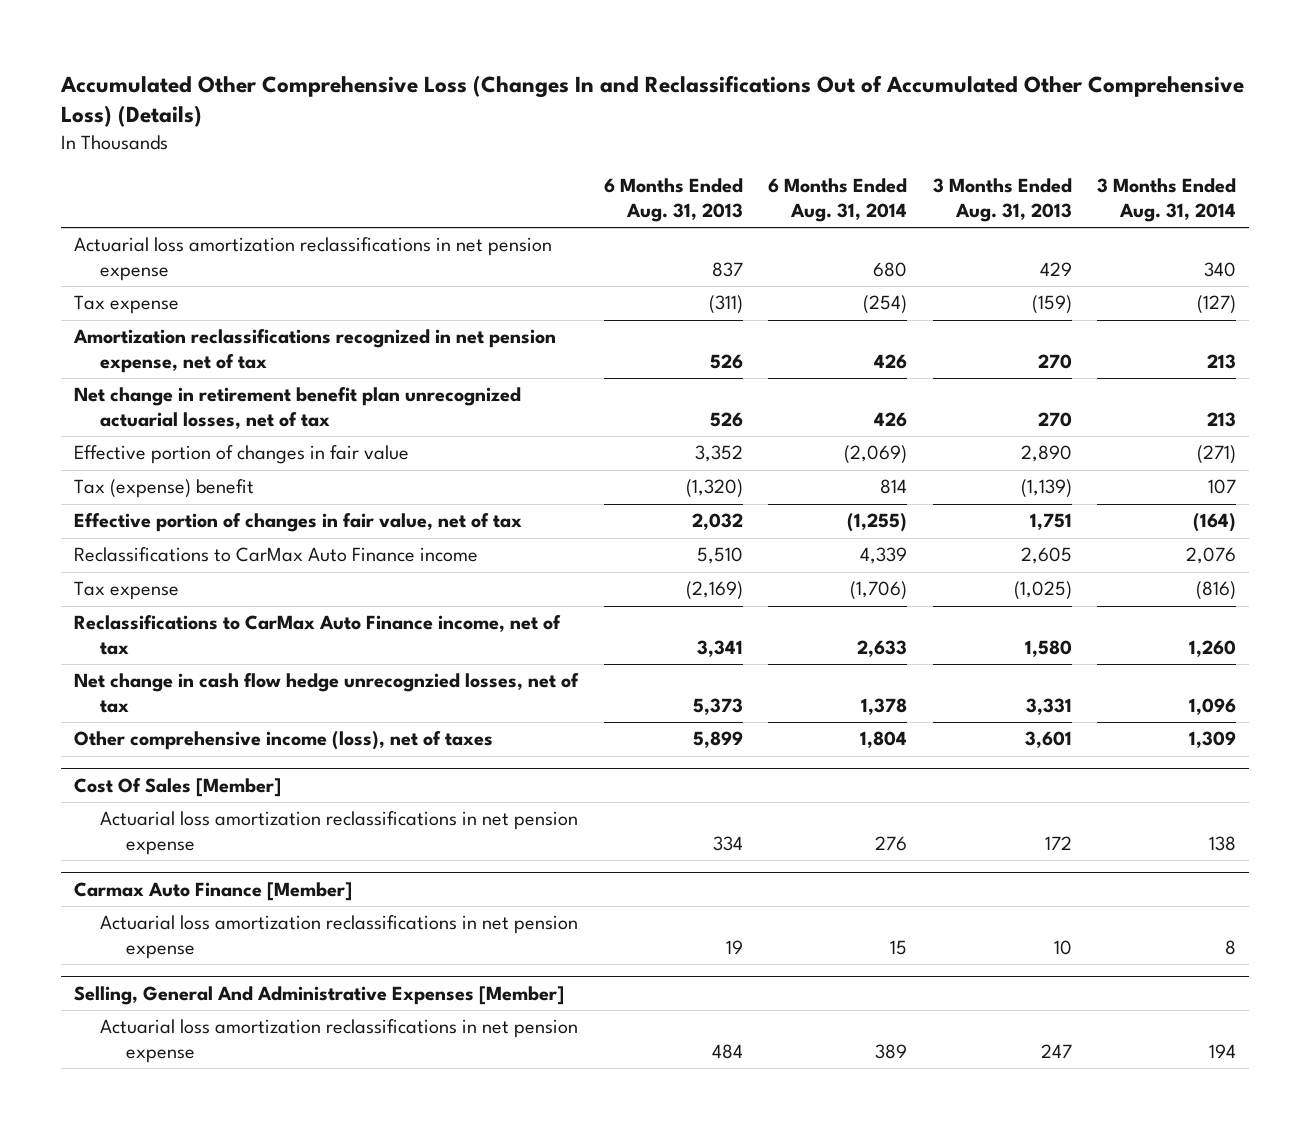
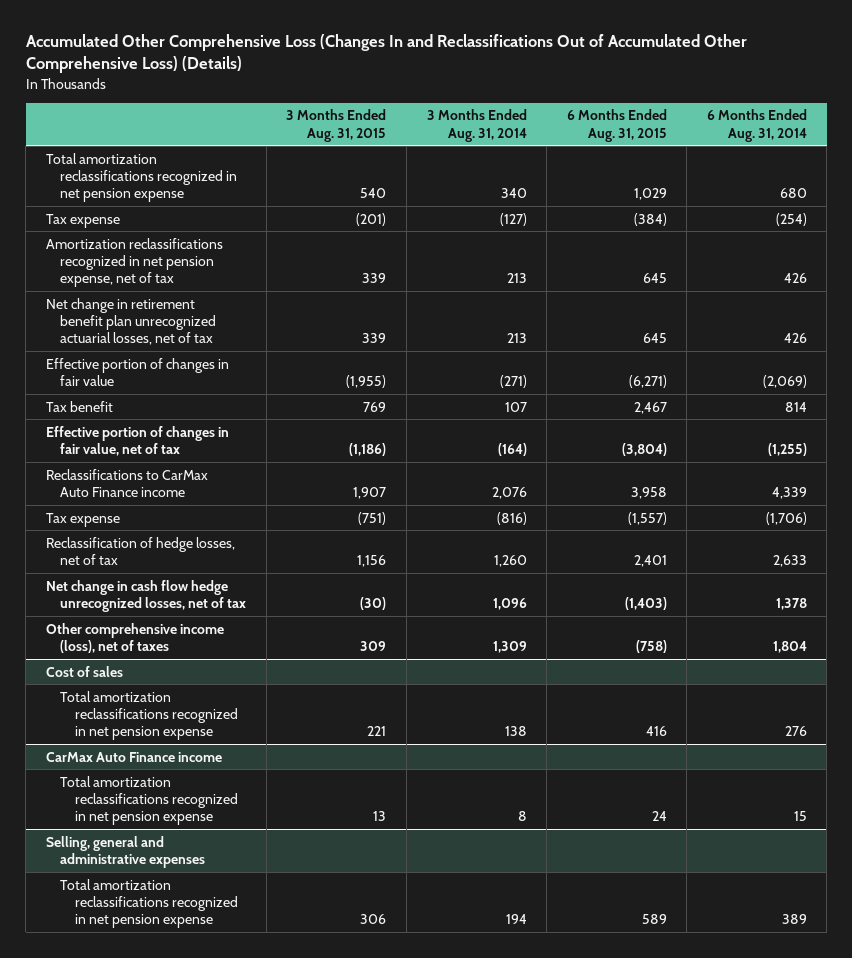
- | 6 Months Ended Aug. 31, 2013 | 6 Months Ended Aug. 31, 2014 | 3 Months Ended Aug. 31, 2013 | 3 Months Ended Aug. 31, 2014
+ | 3 Months Ended Aug. 31, 2015 | 3 Months Ended Aug. 31, 2014 | 6 Months Ended Aug. 31, 2015 | 6 Months Ended Aug. 31, 2014
- Actuarial loss amortization reclassifications in net pension expense | 837 | 680 | 429 | 340
+ Total amortization reclassifications recognized in net pension expense | 540 | 340 | 1,029 | 680
- Tax (expense) benefit | (1,320) | 814 | (1,139) | 107
+ Tax benefit | 769 | 107 | 2,467 | 814
- Reclassifications to CarMax Auto Finance income, net of tax | 3,341 | 2,633 | 1,580 | 1,260
- Net change in cash flow hedge unrecognzied losses, net of tax | 5,373 | 1,378 | 3,331 | 1,096
+ Reclassification of hedge losses, net of tax | 1,156 | 1,260 | 2,401 | 2,633
+ Net change in cash flow hedge unrecognized losses, net of tax | (30) | 1,096 | (1,403) | 1,378
- Cost Of Sales [Member]
- Actuarial loss amortization reclassifications in net pension expense | 334 | 276 | 172 | 138
- Carmax Auto Finance [Member]
- Actuarial loss amortization reclassifications in net pension expense | 19 | 15 | 10 | 8
- Selling, General And Administrative Expenses [Member]
- Actuarial loss amortization reclassifications in net pension expense | 484 | 389 | 247 | 194
+ Cost of sales
+ Total amortization reclassifications recognized in net pension expense | 221 | 138 | 416 | 276
+ CarMax Auto Finance income
+ Total amortization reclassifications recognized in net pension expense | 13 | 8 | 24 | 15
+ Selling, general and administrative expenses
+ Total amortization reclassifications recognized in net pension expense | 306 | 194 | 589 | 389

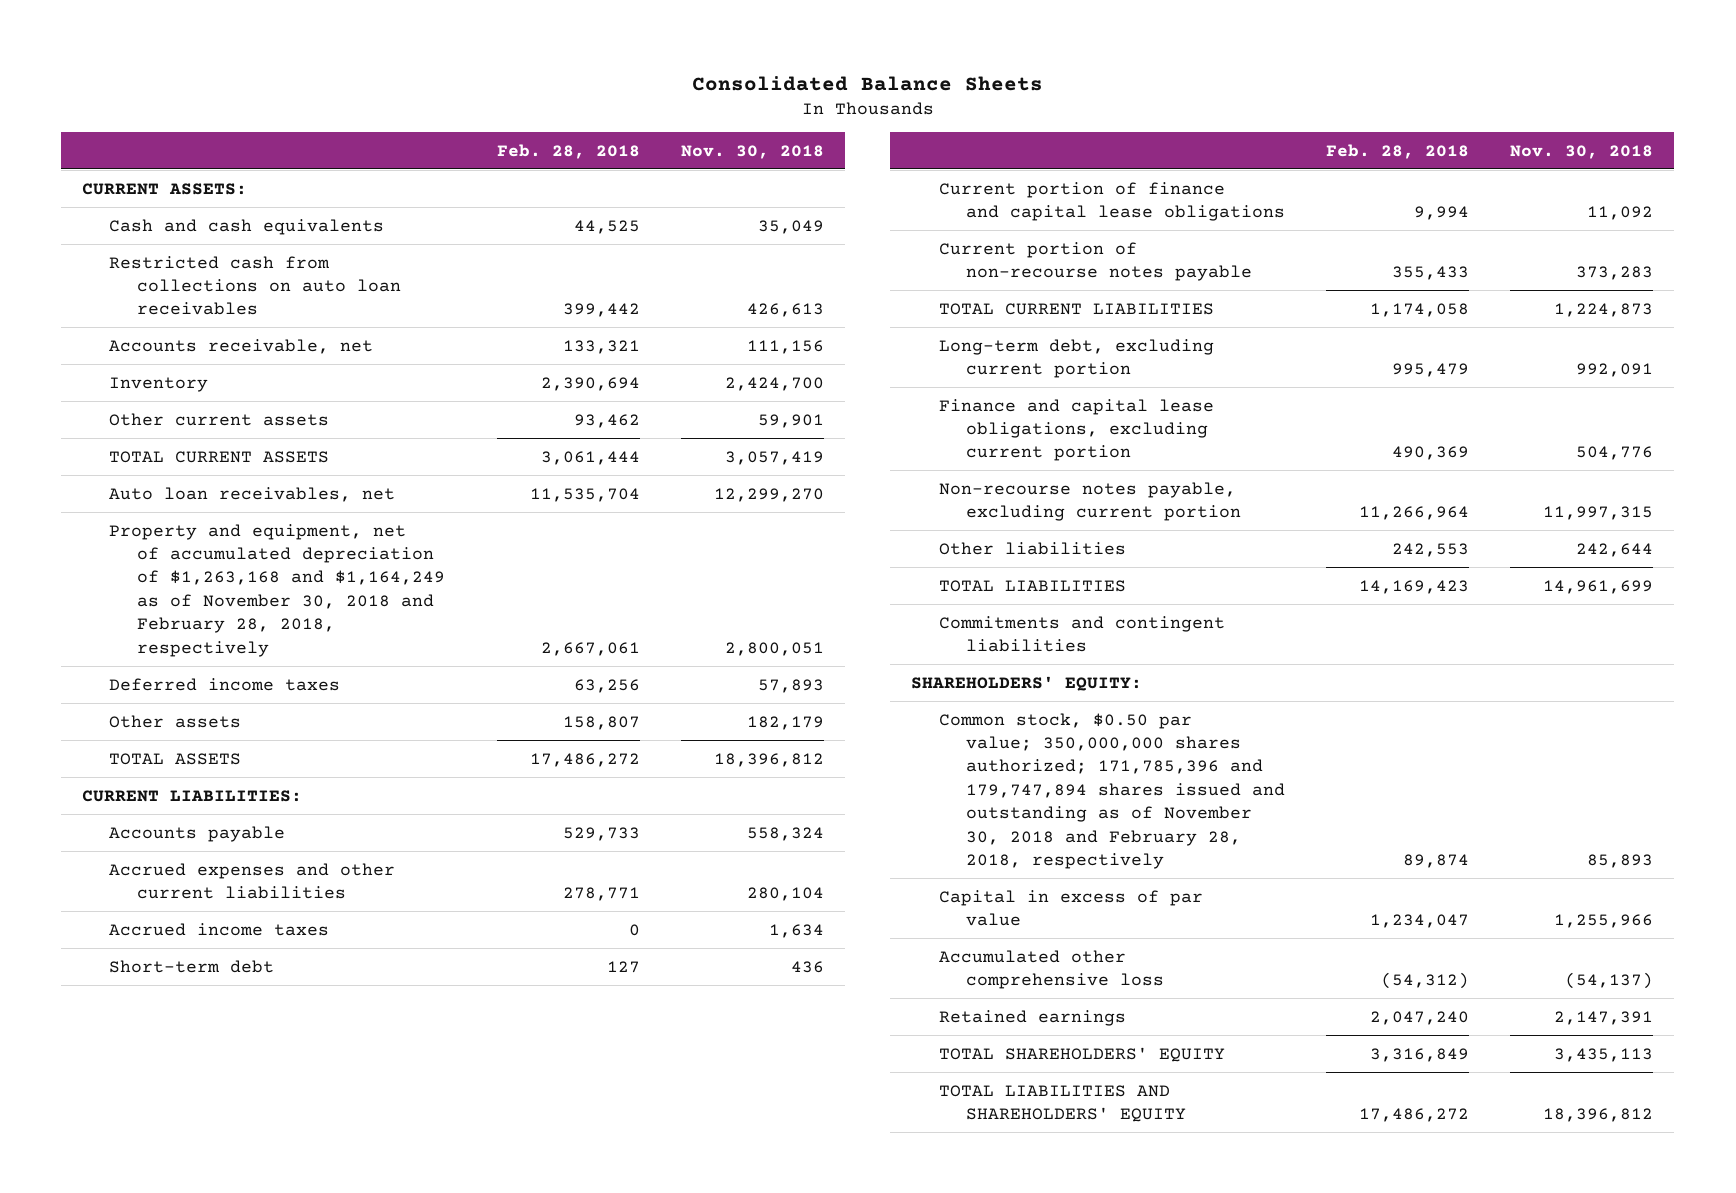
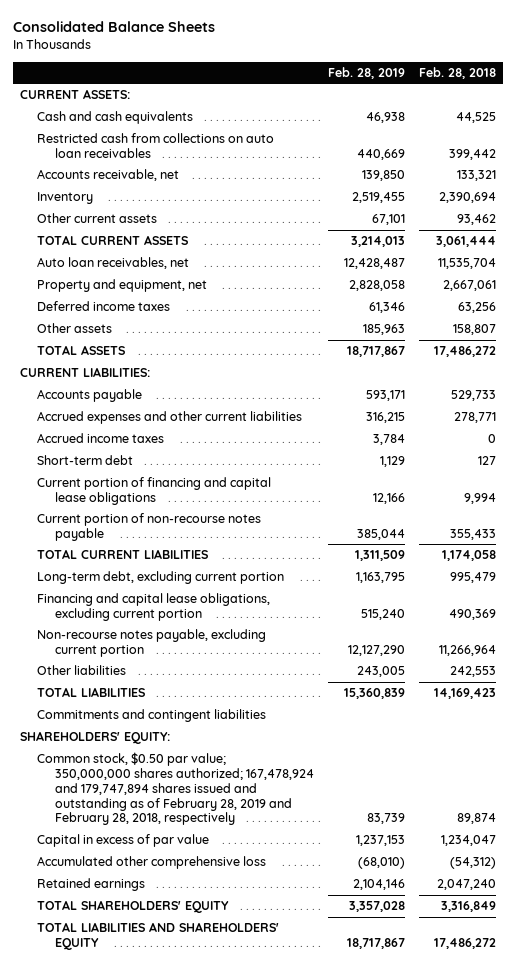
- | Feb. 28, 2018 | Nov. 30, 2018
+ | Feb. 28, 2019 | Feb. 28, 2018
- Property and equipment, net of accumulated depreciation of $1,263,168 and $1,164,249 as of November 30, 2018 and February 28, 2018, respectively | 2,667,061 | 2,800,051
+ Property and equipment, net | 2,828,058 | 2,667,061
- Current portion of finance and capital lease obligations | 9,994 | 11,092
+ Current portion of financing and capital lease obligations | 12,166 | 9,994
- Finance and capital lease obligations, excluding current portion | 490,369 | 504,776
+ Financing and capital lease obligations, excluding current portion | 515,240 | 490,369
- Common stock, $0.50 par value; 350,000,000 shares authorized; 171,785,396 and 179,747,894 shares issued and outstanding as of November 30, 2018 and February 28, 2018, respectively | 89,874 | 85,893
+ Common stock, $0.50 par value; 350,000,000 shares authorized; 167,478,924 and 179,747,894 shares issued and outstanding as of February 28, 2019 and February 28, 2018, respectively | 83,739 | 89,874

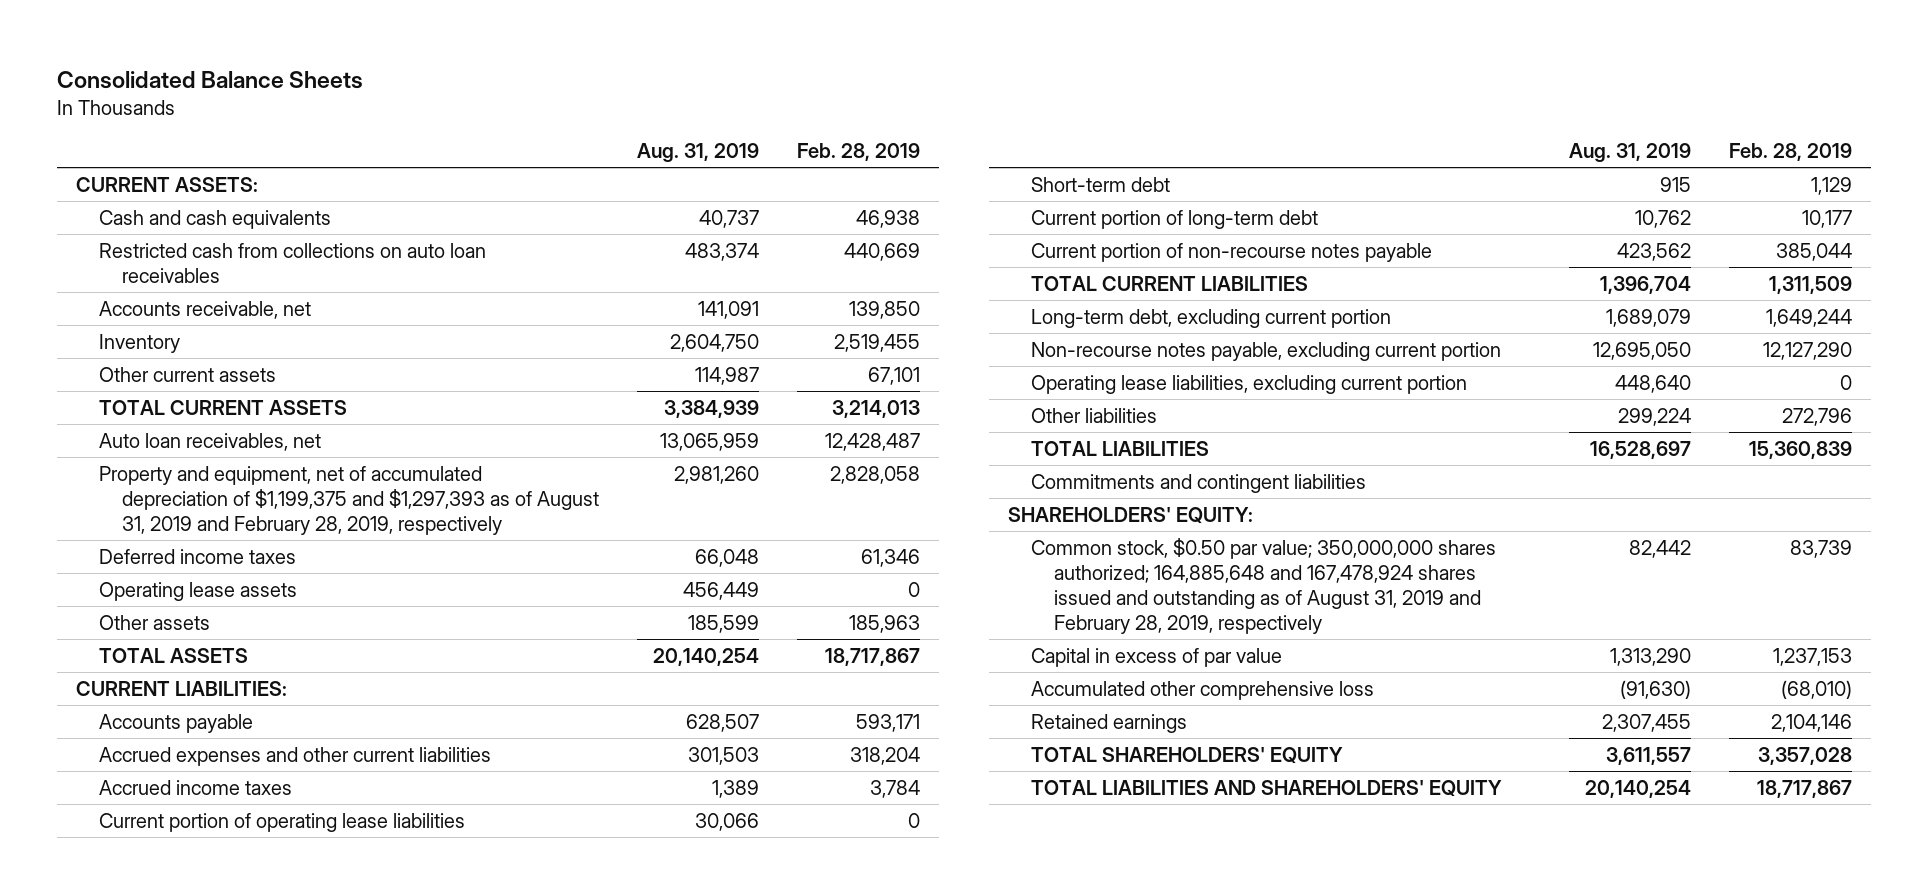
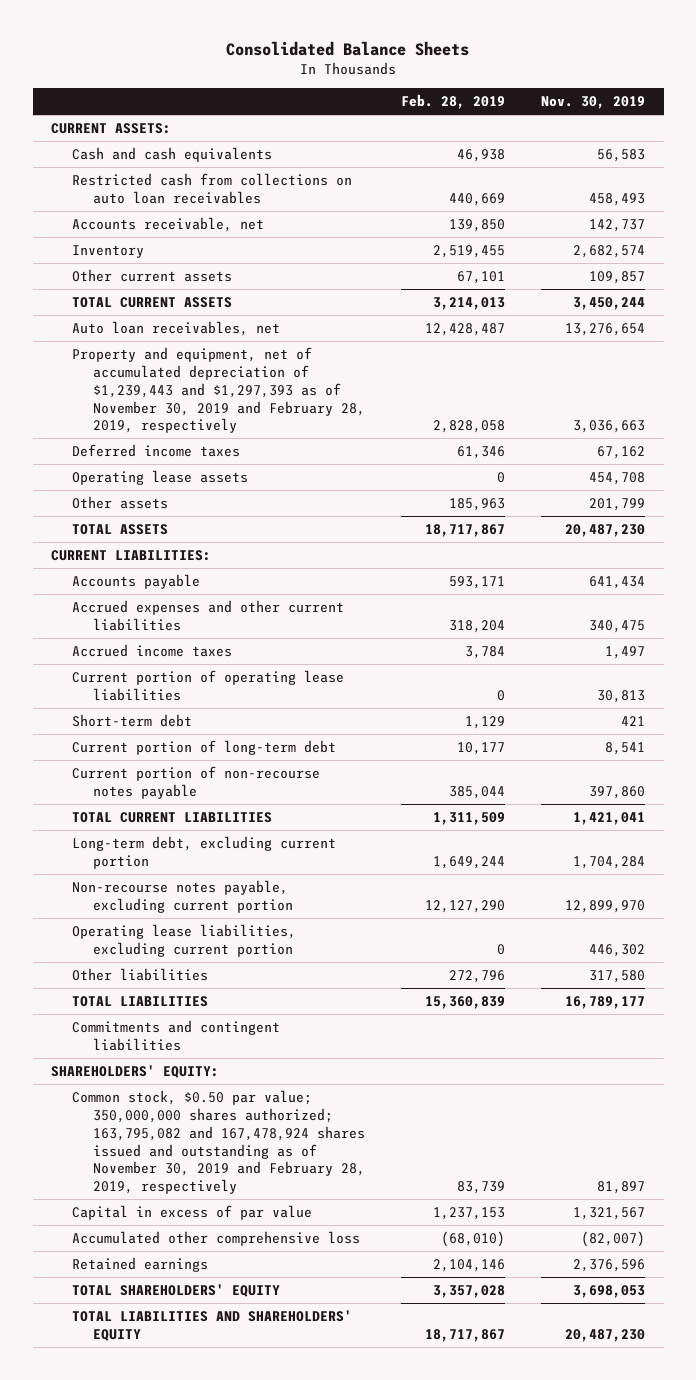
- | Aug. 31, 2019 | Feb. 28, 2019
+ | Feb. 28, 2019 | Nov. 30, 2019
- Property and equipment, net of accumulated depreciation of $1,199,375 and $1,297,393 as of August 31, 2019 and February 28, 2019, respectively | 2,981,260 | 2,828,058
+ Property and equipment, net of accumulated depreciation of $1,239,443 and $1,297,393 as of November 30, 2019 and February 28, 2019, respectively | 2,828,058 | 3,036,663
- Common stock, $0.50 par value; 350,000,000 shares authorized; 164,885,648 and 167,478,924 shares issued and outstanding as of August 31, 2019 and February 28, 2019, respectively | 82,442 | 83,739
+ Common stock, $0.50 par value; 350,000,000 shares authorized; 163,795,082 and 167,478,924 shares issued and outstanding as of November 30, 2019 and February 28, 2019, respectively | 83,739 | 81,897

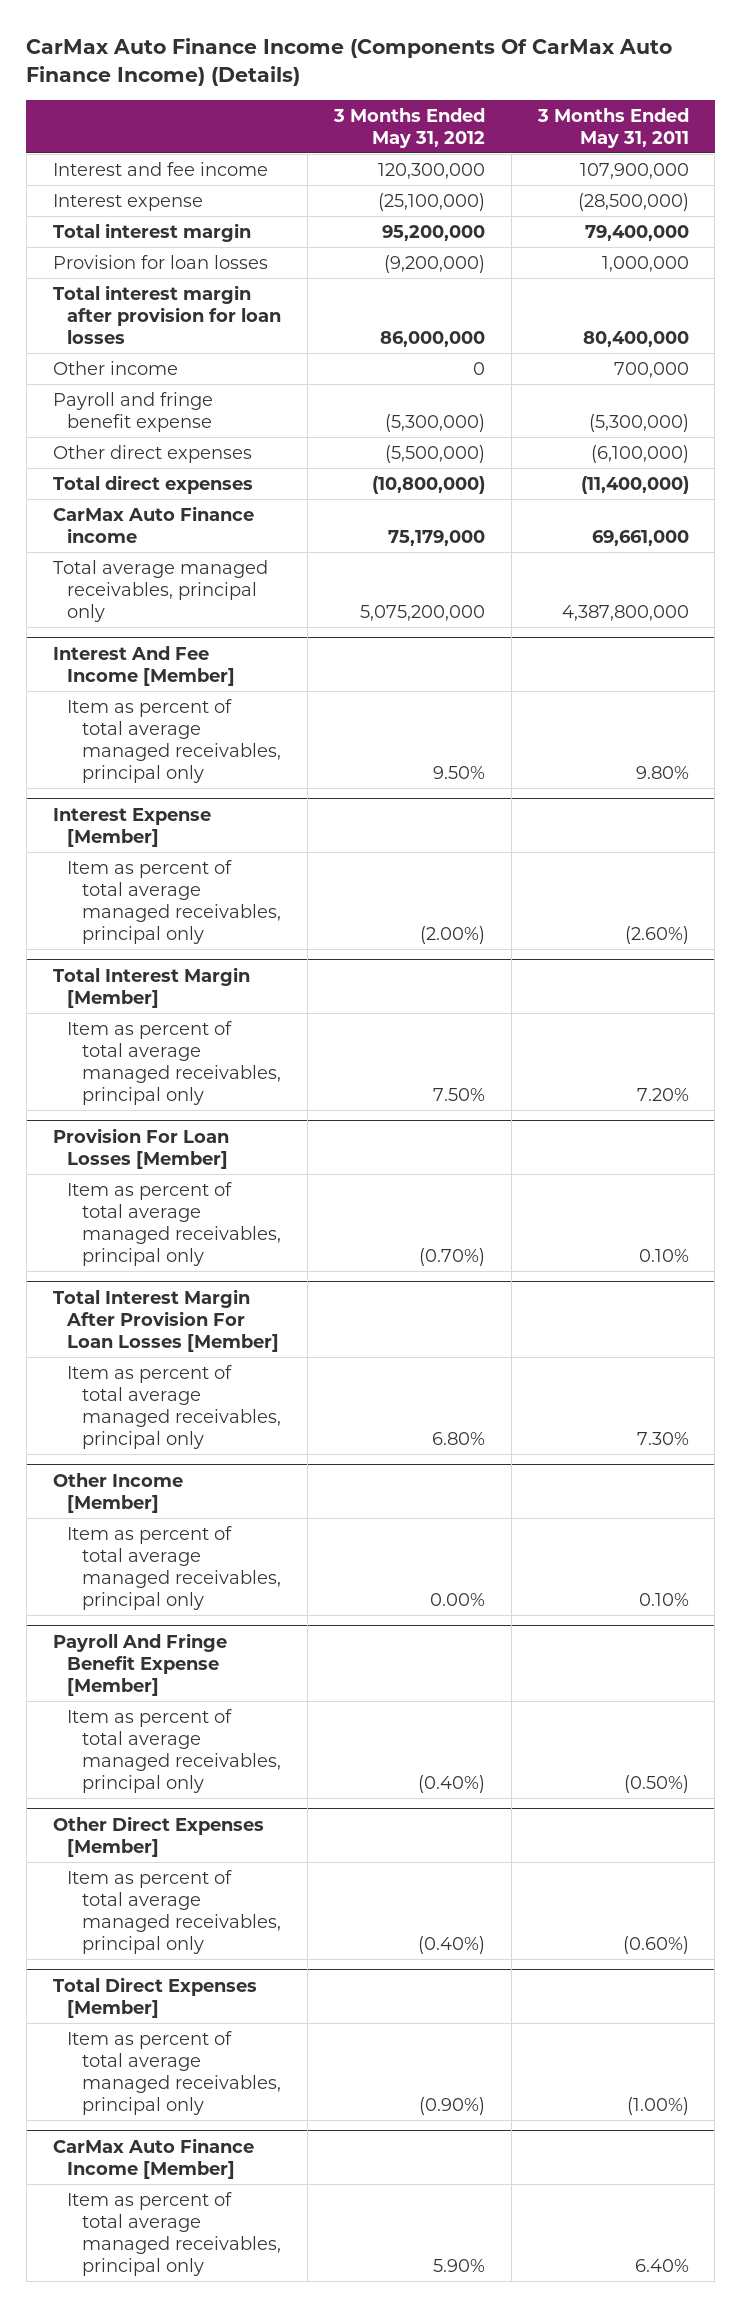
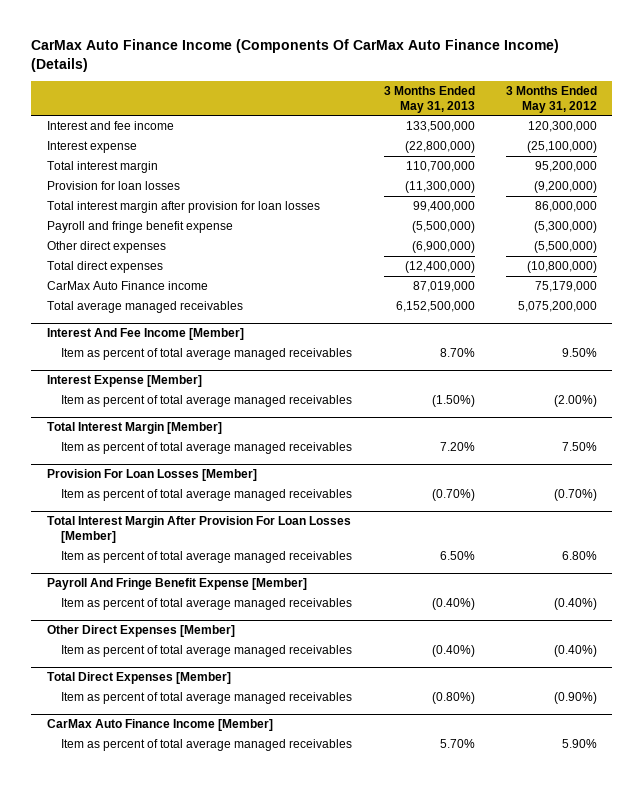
- | 3 Months Ended May 31, 2012 | 3 Months Ended May 31, 2011
+ | 3 Months Ended May 31, 2013 | 3 Months Ended May 31, 2012
- Other income | 0 | 700,000
- Total average managed receivables, principal only | 5,075,200,000 | 4,387,800,000
+ Total average managed receivables | 6,152,500,000 | 5,075,200,000
@ Interest And Fee Income [Member]
- Item as percent of total average managed receivables, principal only | 9.50% | 9.80%
+ Item as percent of total average managed receivables | 8.70% | 9.50%
@ Interest Expense [Member]
- Item as percent of total average managed receivables, principal only | (2.00%) | (2.60%)
+ Item as percent of total average managed receivables | (1.50%) | (2.00%)
@ Total Interest Margin [Member]
- Item as percent of total average managed receivables, principal only | 7.50% | 7.20%
+ Item as percent of total average managed receivables | 7.20% | 7.50%
@ Provision For Loan Losses [Member]
- Item as percent of total average managed receivables, principal only | (0.70%) | 0.10%
+ Item as percent of total average managed receivables | (0.70%) | (0.70%)
@ Total Interest Margin After Provision For Loan Losses [Member]
- Item as percent of total average managed receivables, principal only | 6.80% | 7.30%
- Other Income [Member]
- Item as percent of total average managed receivables, principal only | 0.00% | 0.10%
@ Total Interest Margin After Provision For Loan Losses [Member]
+ Item as percent of total average managed receivables | 6.50% | 6.80%
@ Payroll And Fringe Benefit Expense [Member]
- Item as percent of total average managed receivables, principal only | (0.40%) | (0.50%)
+ Item as percent of total average managed receivables | (0.40%) | (0.40%)
@ Other Direct Expenses [Member]
- Item as percent of total average managed receivables, principal only | (0.40%) | (0.60%)
+ Item as percent of total average managed receivables | (0.40%) | (0.40%)
@ Total Direct Expenses [Member]
- Item as percent of total average managed receivables, principal only | (0.90%) | (1.00%)
+ Item as percent of total average managed receivables | (0.80%) | (0.90%)
@ CarMax Auto Finance Income [Member]
- Item as percent of total average managed receivables, principal only | 5.90% | 6.40%
+ Item as percent of total average managed receivables | 5.70% | 5.90%

